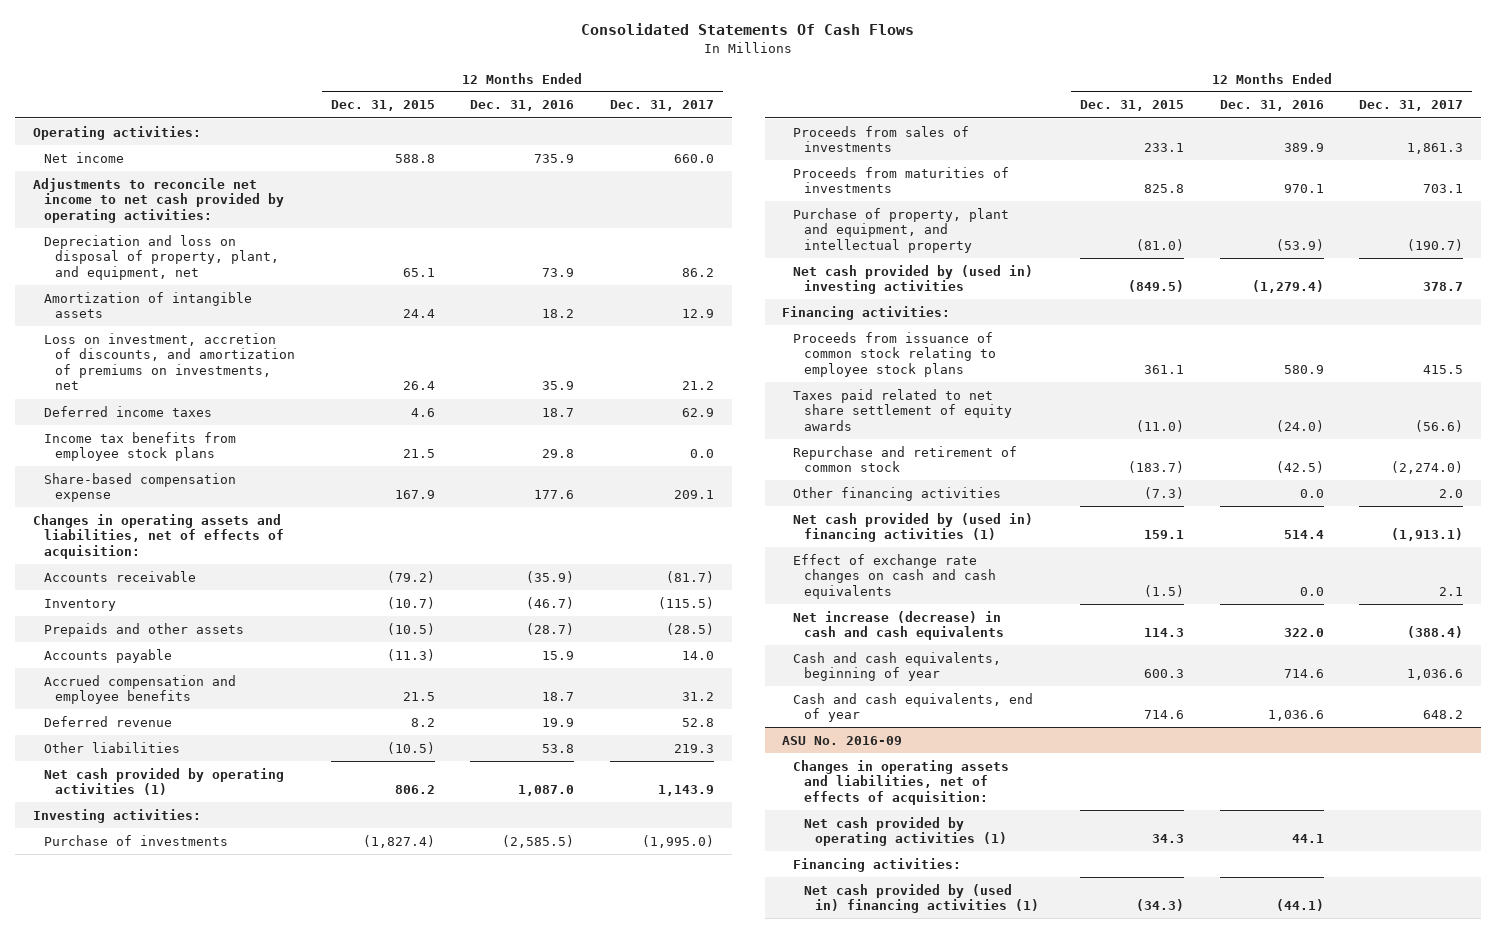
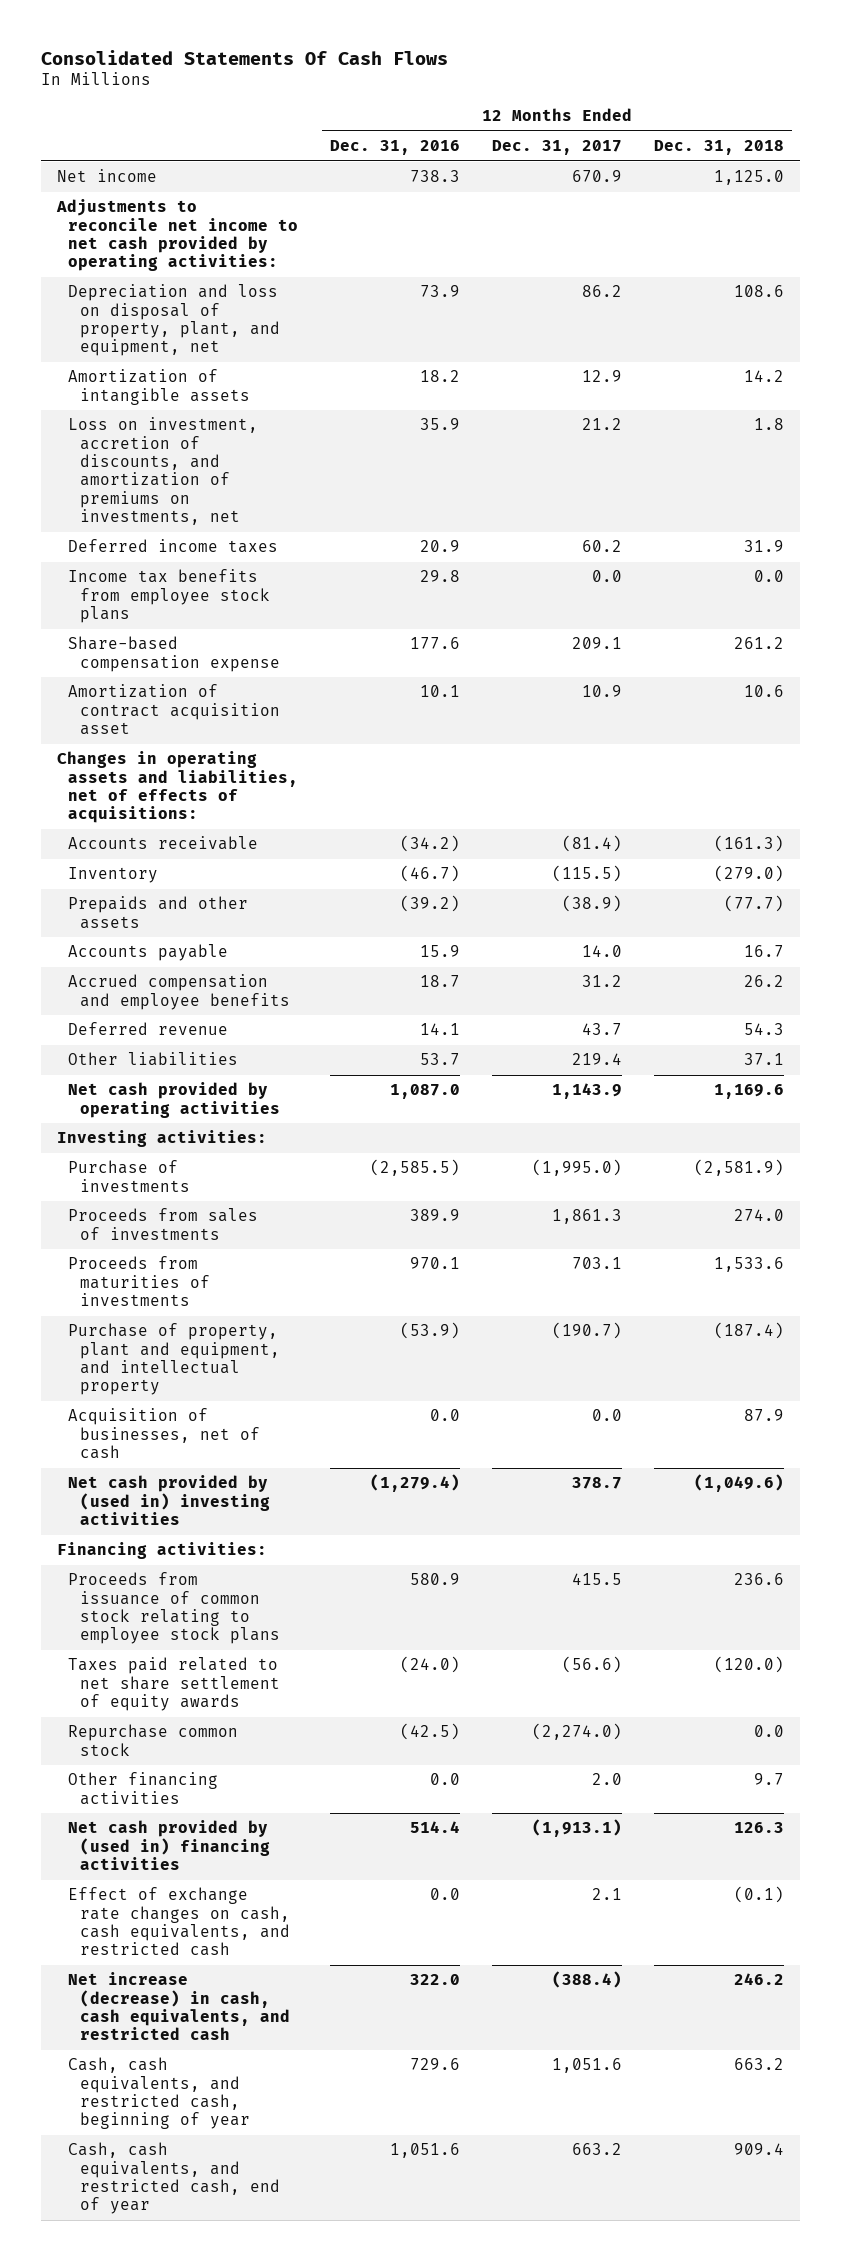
- | 12 Months Ended Dec. 31, 2015 | 12 Months Ended Dec. 31, 2016 | 12 Months Ended Dec. 31, 2017
+ | 12 Months Ended Dec. 31, 2016 | 12 Months Ended Dec. 31, 2017 | 12 Months Ended Dec. 31, 2018
- Operating activities:
- Net income | 588.8 | 735.9 | 660.0
+ Net income | 738.3 | 670.9 | 1,125.0
- Deferred income taxes | 4.6 | 18.7 | 62.9
+ Deferred income taxes | 20.9 | 60.2 | 31.9
- Changes in operating assets and liabilities, net of effects of acquisition:
- Accounts receivable | (79.2) | (35.9) | (81.7)
+ Amortization of contract acquisition asset | 10.1 | 10.9 | 10.6
+ Changes in operating assets and liabilities, net of effects of acquisitions:
+ Accounts receivable | (34.2) | (81.4) | (161.3)
- Prepaids and other assets | (10.5) | (28.7) | (28.5)
+ Prepaids and other assets | (39.2) | (38.9) | (77.7)
- Deferred revenue | 8.2 | 19.9 | 52.8
- Other liabilities | (10.5) | 53.8 | 219.3
- Net cash provided by operating activities (1) | 806.2 | 1,087.0 | 1,143.9
+ Deferred revenue | 14.1 | 43.7 | 54.3
+ Other liabilities | 53.7 | 219.4 | 37.1
+ Net cash provided by operating activities | 1,087.0 | 1,143.9 | 1,169.6
+ Acquisition of businesses, net of cash | 0.0 | 0.0 | 87.9
- Repurchase and retirement of common stock | (183.7) | (42.5) | (2,274.0)
+ Repurchase common stock | (42.5) | (2,274.0) | 0.0
- Net cash provided by (used in) financing activities (1) | 159.1 | 514.4 | (1,913.1)
- Effect of exchange rate changes on cash and cash equivalents | (1.5) | 0.0 | 2.1
- Net increase (decrease) in cash and cash equivalents | 114.3 | 322.0 | (388.4)
- Cash and cash equivalents, beginning of year | 600.3 | 714.6 | 1,036.6
- Cash and cash equivalents, end of year | 714.6 | 1,036.6 | 648.2
- ASU No. 2016-09
- Changes in operating assets and liabilities, net of effects of acquisition:
- Net cash provided by operating activities (1) | 34.3 | 44.1 |
- Financing activities:
- Net cash provided by (used in) financing activities (1) | (34.3) | (44.1) |
+ Net cash provided by (used in) financing activities | 514.4 | (1,913.1) | 126.3
+ Effect of exchange rate changes on cash, cash equivalents, and restricted cash | 0.0 | 2.1 | (0.1)
+ Net increase (decrease) in cash, cash equivalents, and restricted cash | 322.0 | (388.4) | 246.2
+ Cash, cash equivalents, and restricted cash, beginning of year | 729.6 | 1,051.6 | 663.2
+ Cash, cash equivalents, and restricted cash, end of year | 1,051.6 | 663.2 | 909.4

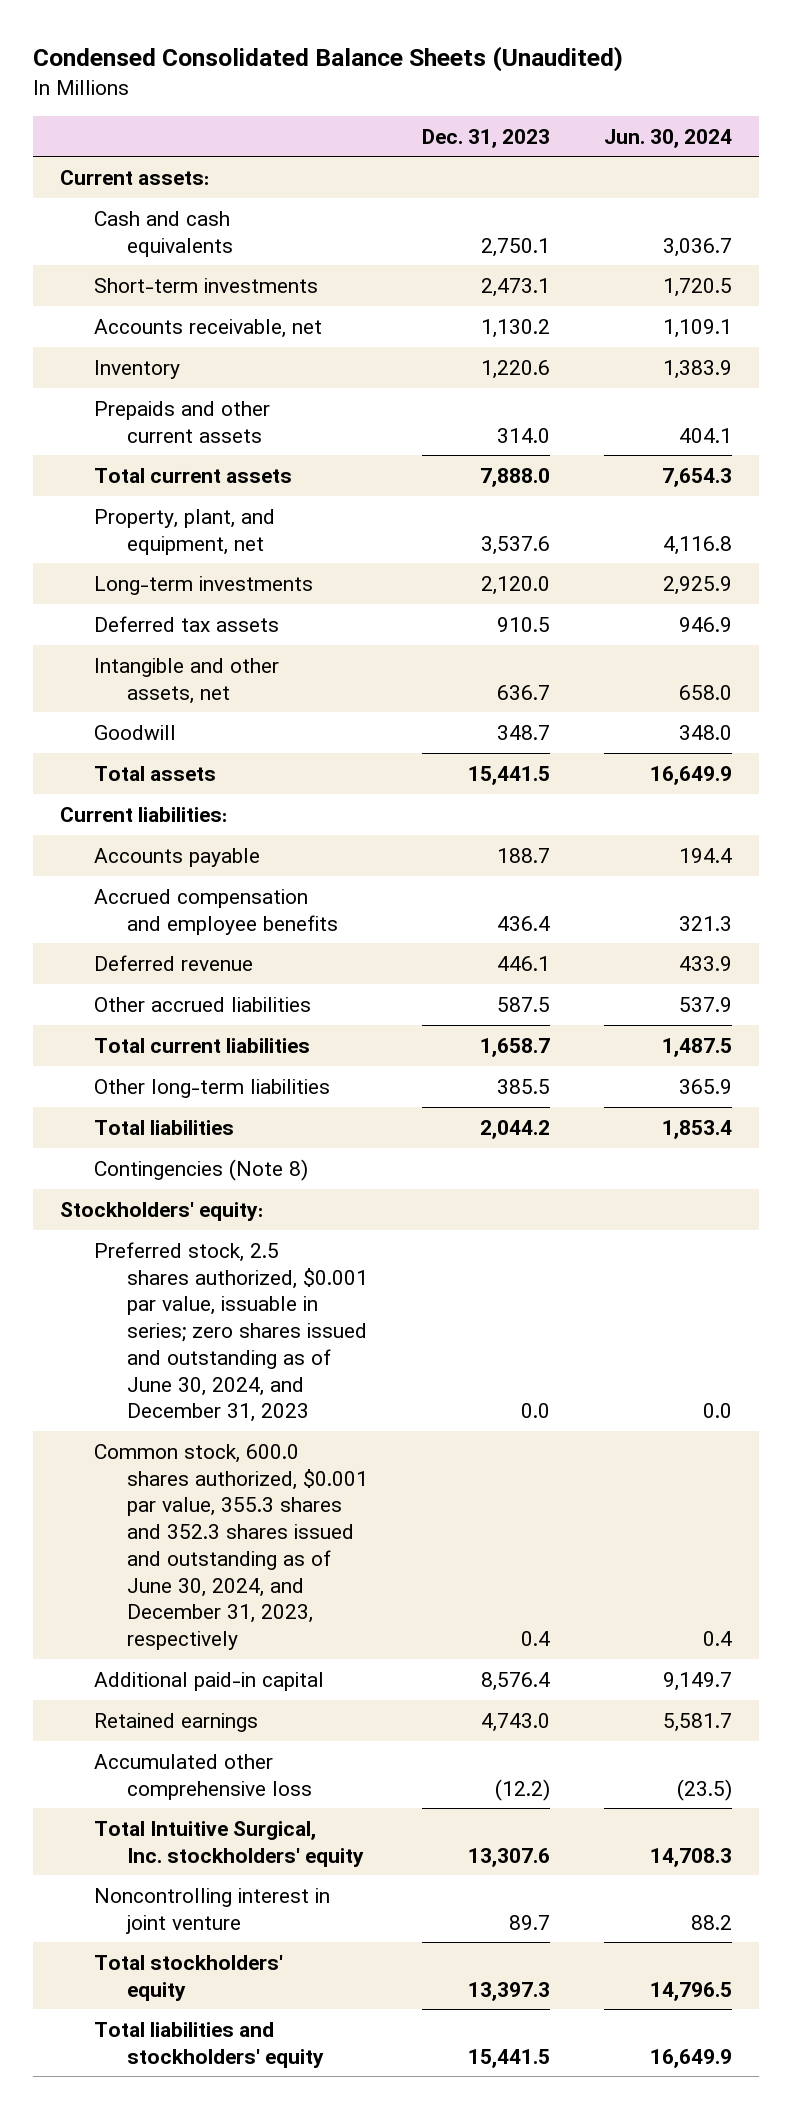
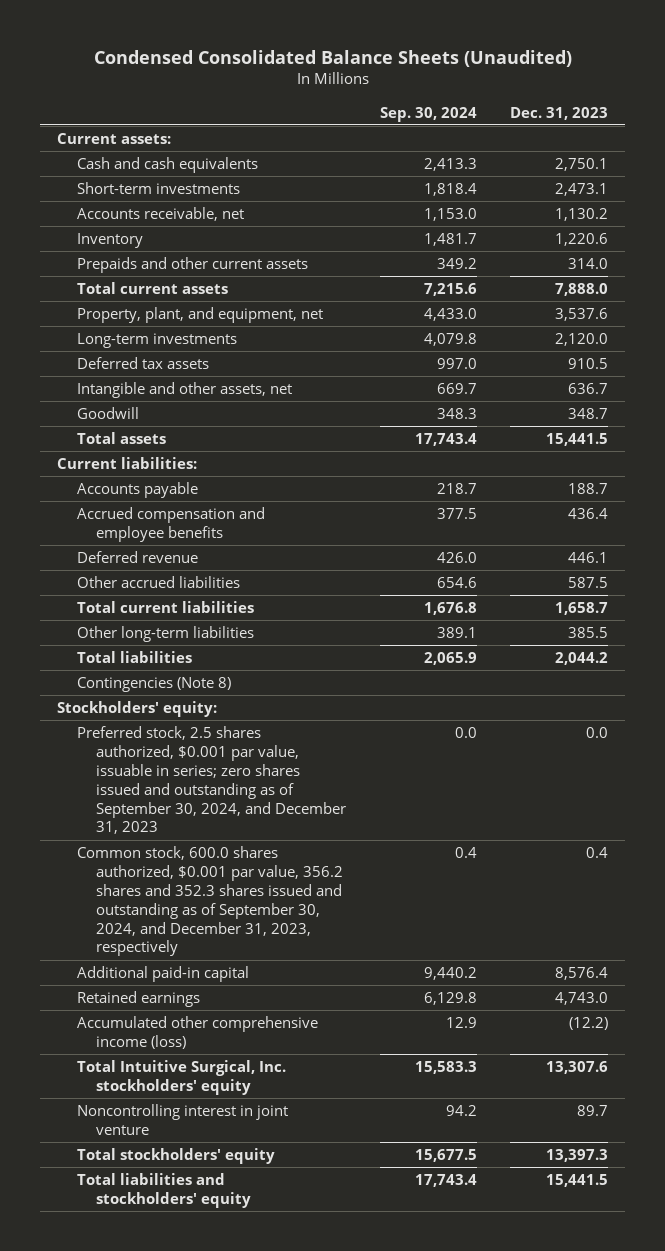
- | Dec. 31, 2023 | Jun. 30, 2024
+ | Sep. 30, 2024 | Dec. 31, 2023
- Preferred stock, 2.5 shares authorized, $0.001 par value, issuable in series; zero shares issued and outstanding as of June 30, 2024, and December 31, 2023 | 0.0 | 0.0
- Common stock, 600.0 shares authorized, $0.001 par value, 355.3 shares and 352.3 shares issued and outstanding as of June 30, 2024, and December 31, 2023, respectively | 0.4 | 0.4
+ Preferred stock, 2.5 shares authorized, $0.001 par value, issuable in series; zero shares issued and outstanding as of September 30, 2024, and December 31, 2023 | 0.0 | 0.0
+ Common stock, 600.0 shares authorized, $0.001 par value, 356.2 shares and 352.3 shares issued and outstanding as of September 30, 2024, and December 31, 2023, respectively | 0.4 | 0.4
- Accumulated other comprehensive loss | (12.2) | (23.5)
+ Accumulated other comprehensive income (loss) | 12.9 | (12.2)

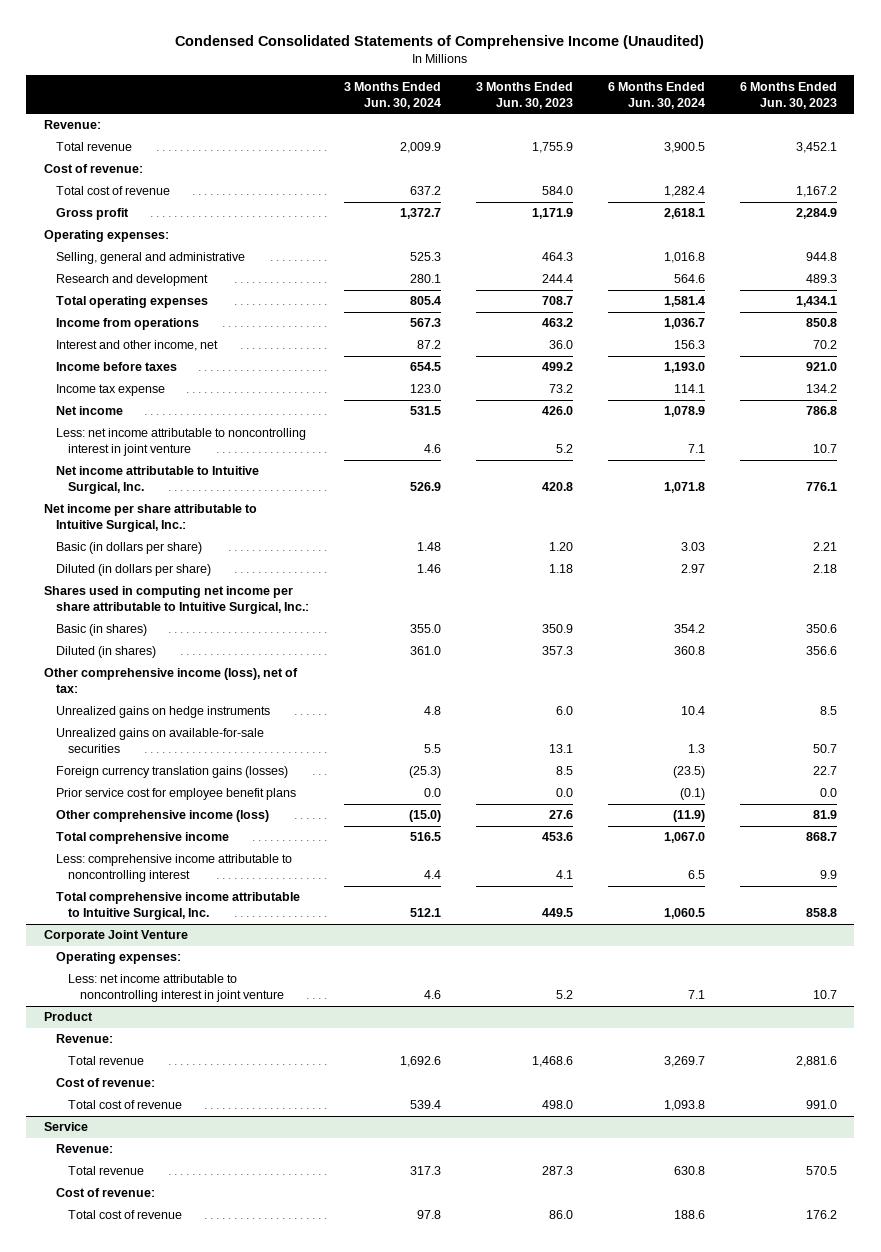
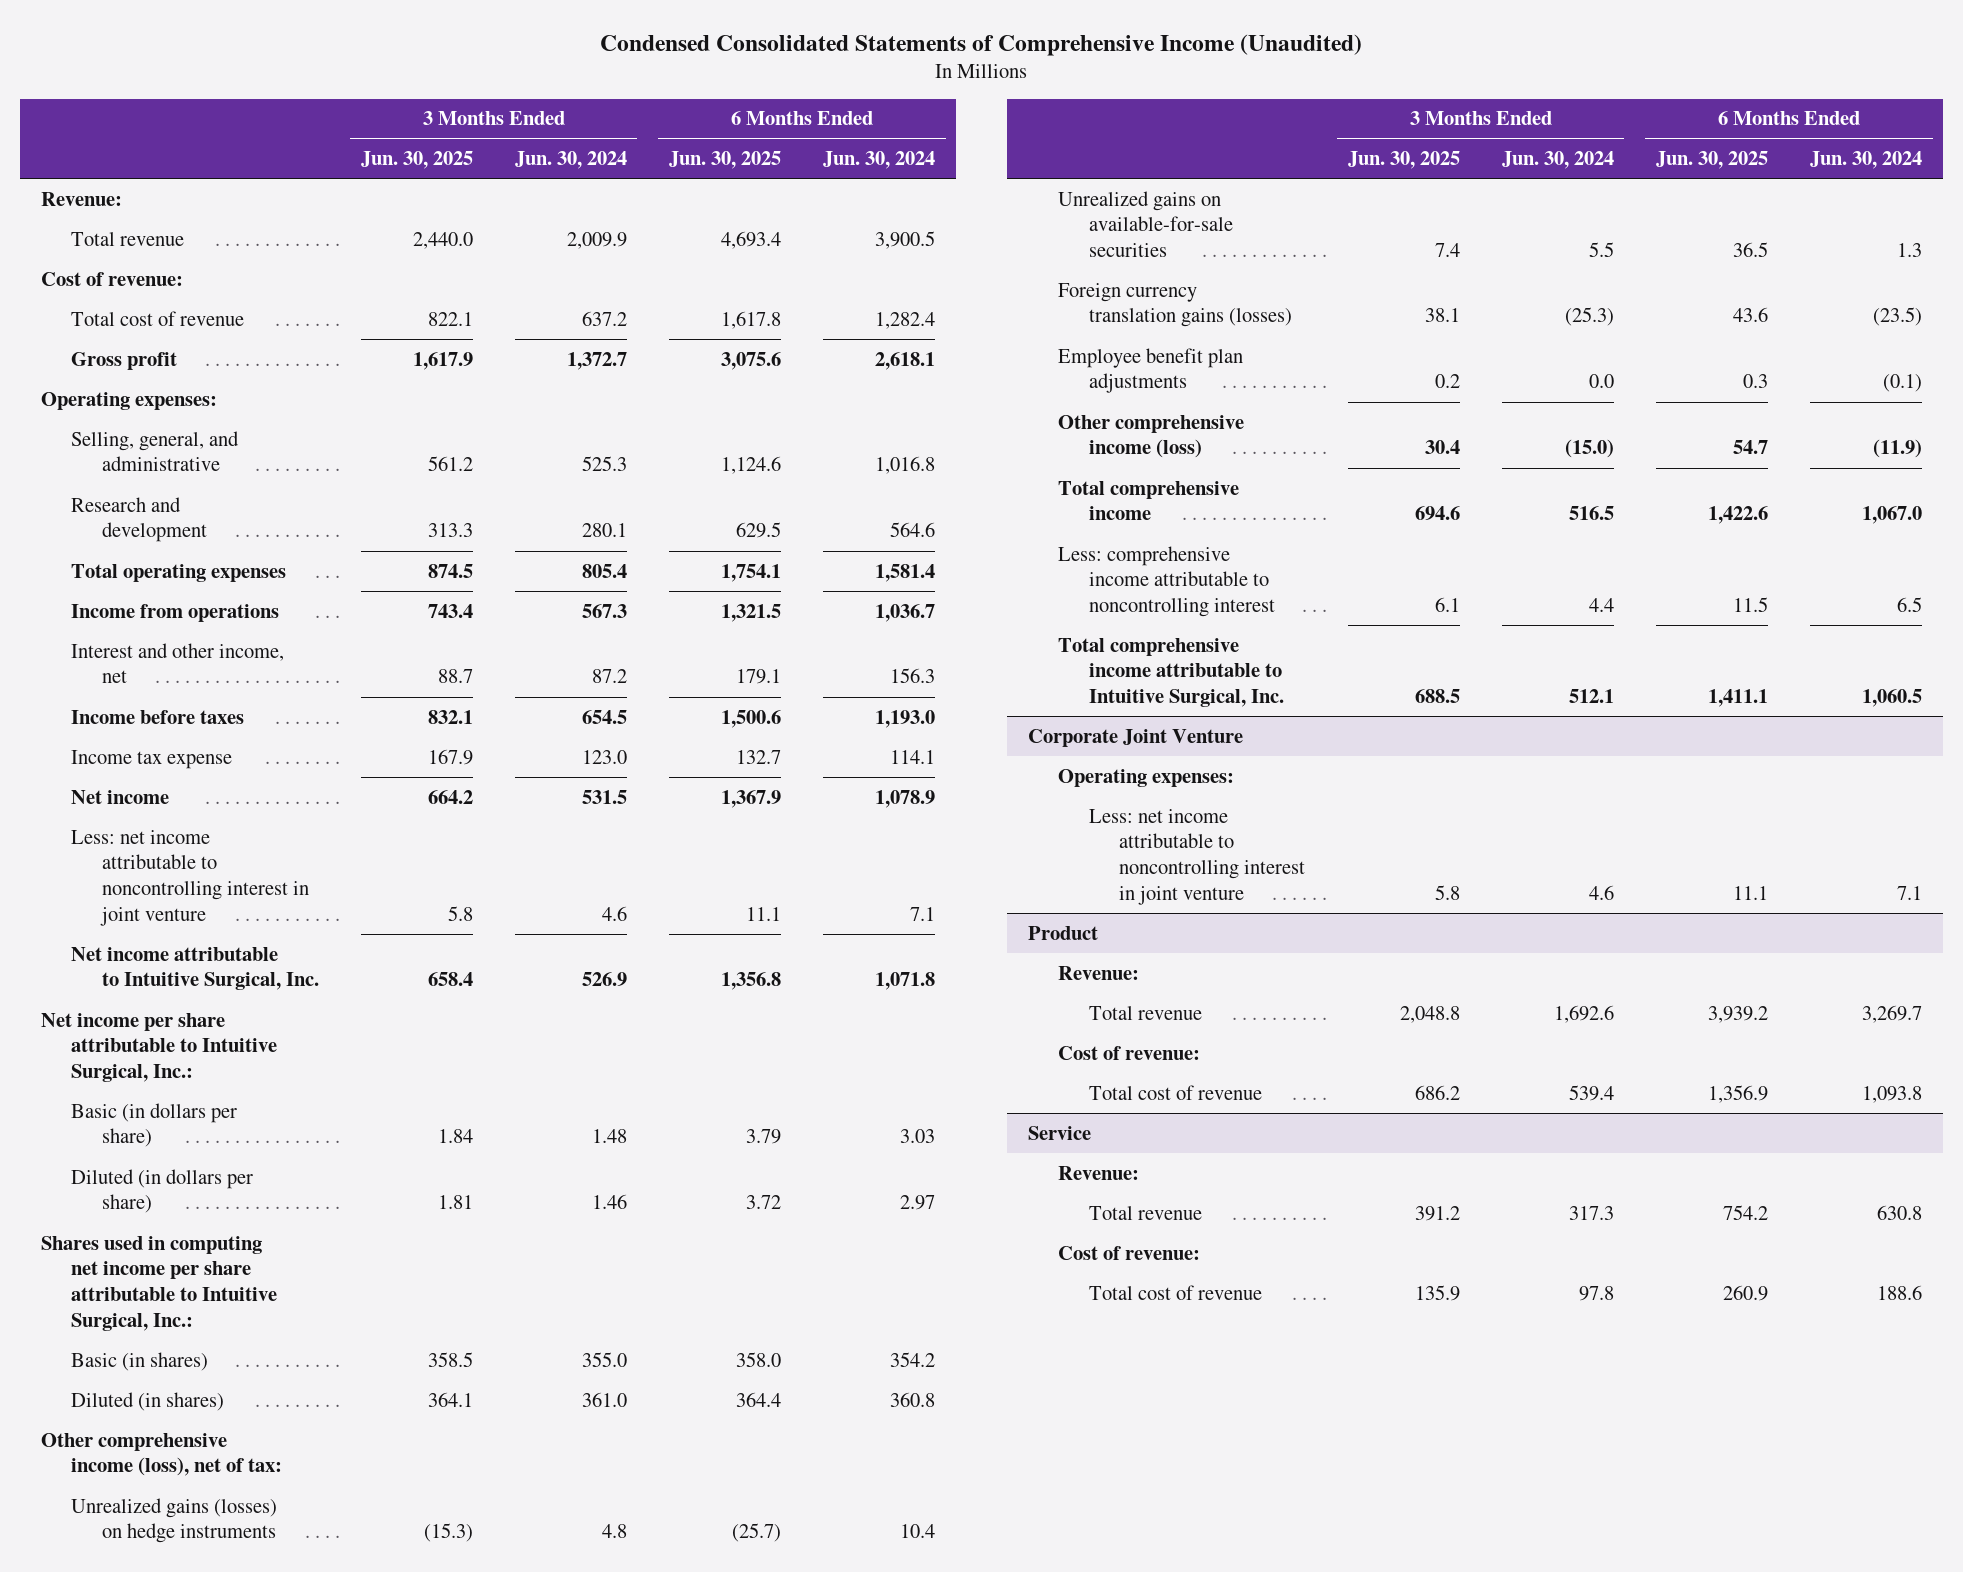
- | 3 Months Ended Jun. 30, 2024 | 3 Months Ended Jun. 30, 2023 | 6 Months Ended Jun. 30, 2024 | 6 Months Ended Jun. 30, 2023
+ | 3 Months Ended Jun. 30, 2025 | 3 Months Ended Jun. 30, 2024 | 6 Months Ended Jun. 30, 2025 | 6 Months Ended Jun. 30, 2024
- Selling, general and administrative | 525.3 | 464.3 | 1,016.8 | 944.8
+ Selling, general, and administrative | 561.2 | 525.3 | 1,124.6 | 1,016.8
- Unrealized gains on hedge instruments | 4.8 | 6.0 | 10.4 | 8.5
+ Unrealized gains (losses) on hedge instruments | (15.3) | 4.8 | (25.7) | 10.4
- Prior service cost for employee benefit plans | 0.0 | 0.0 | (0.1) | 0.0
+ Employee benefit plan adjustments | 0.2 | 0.0 | 0.3 | (0.1)

